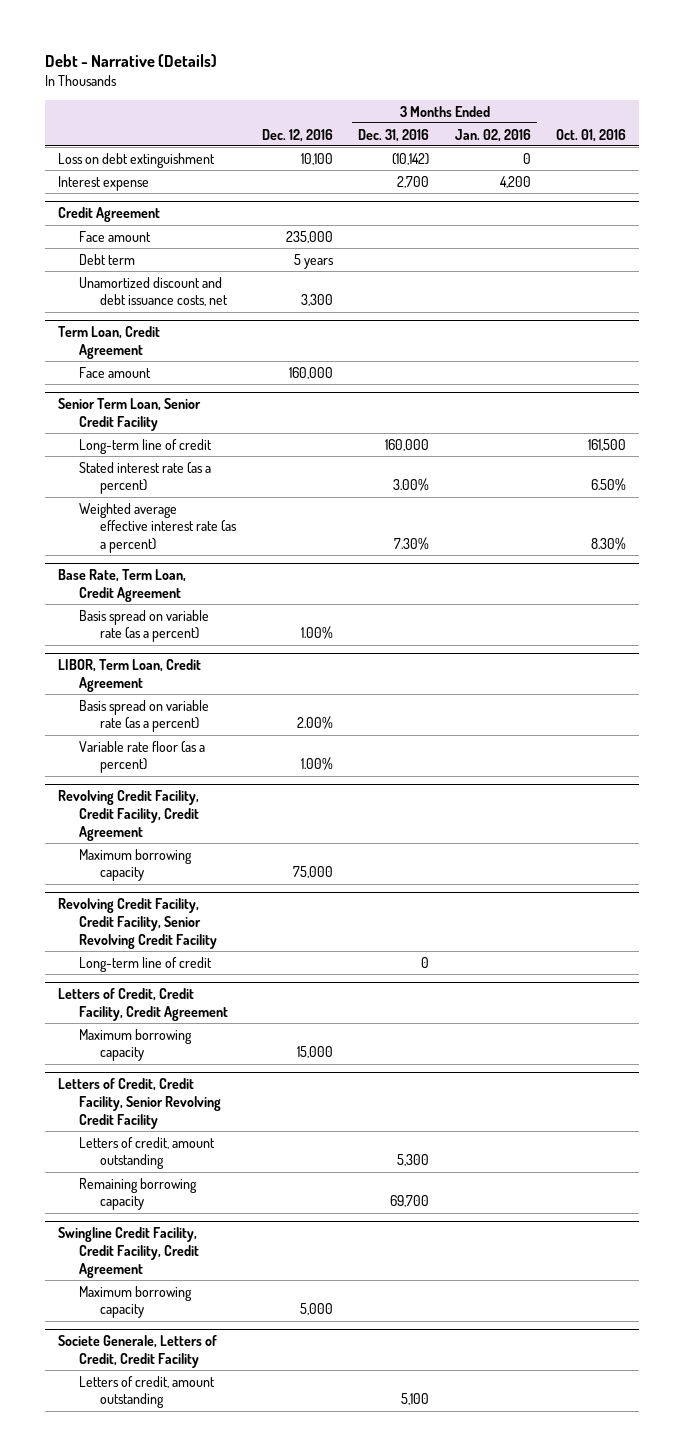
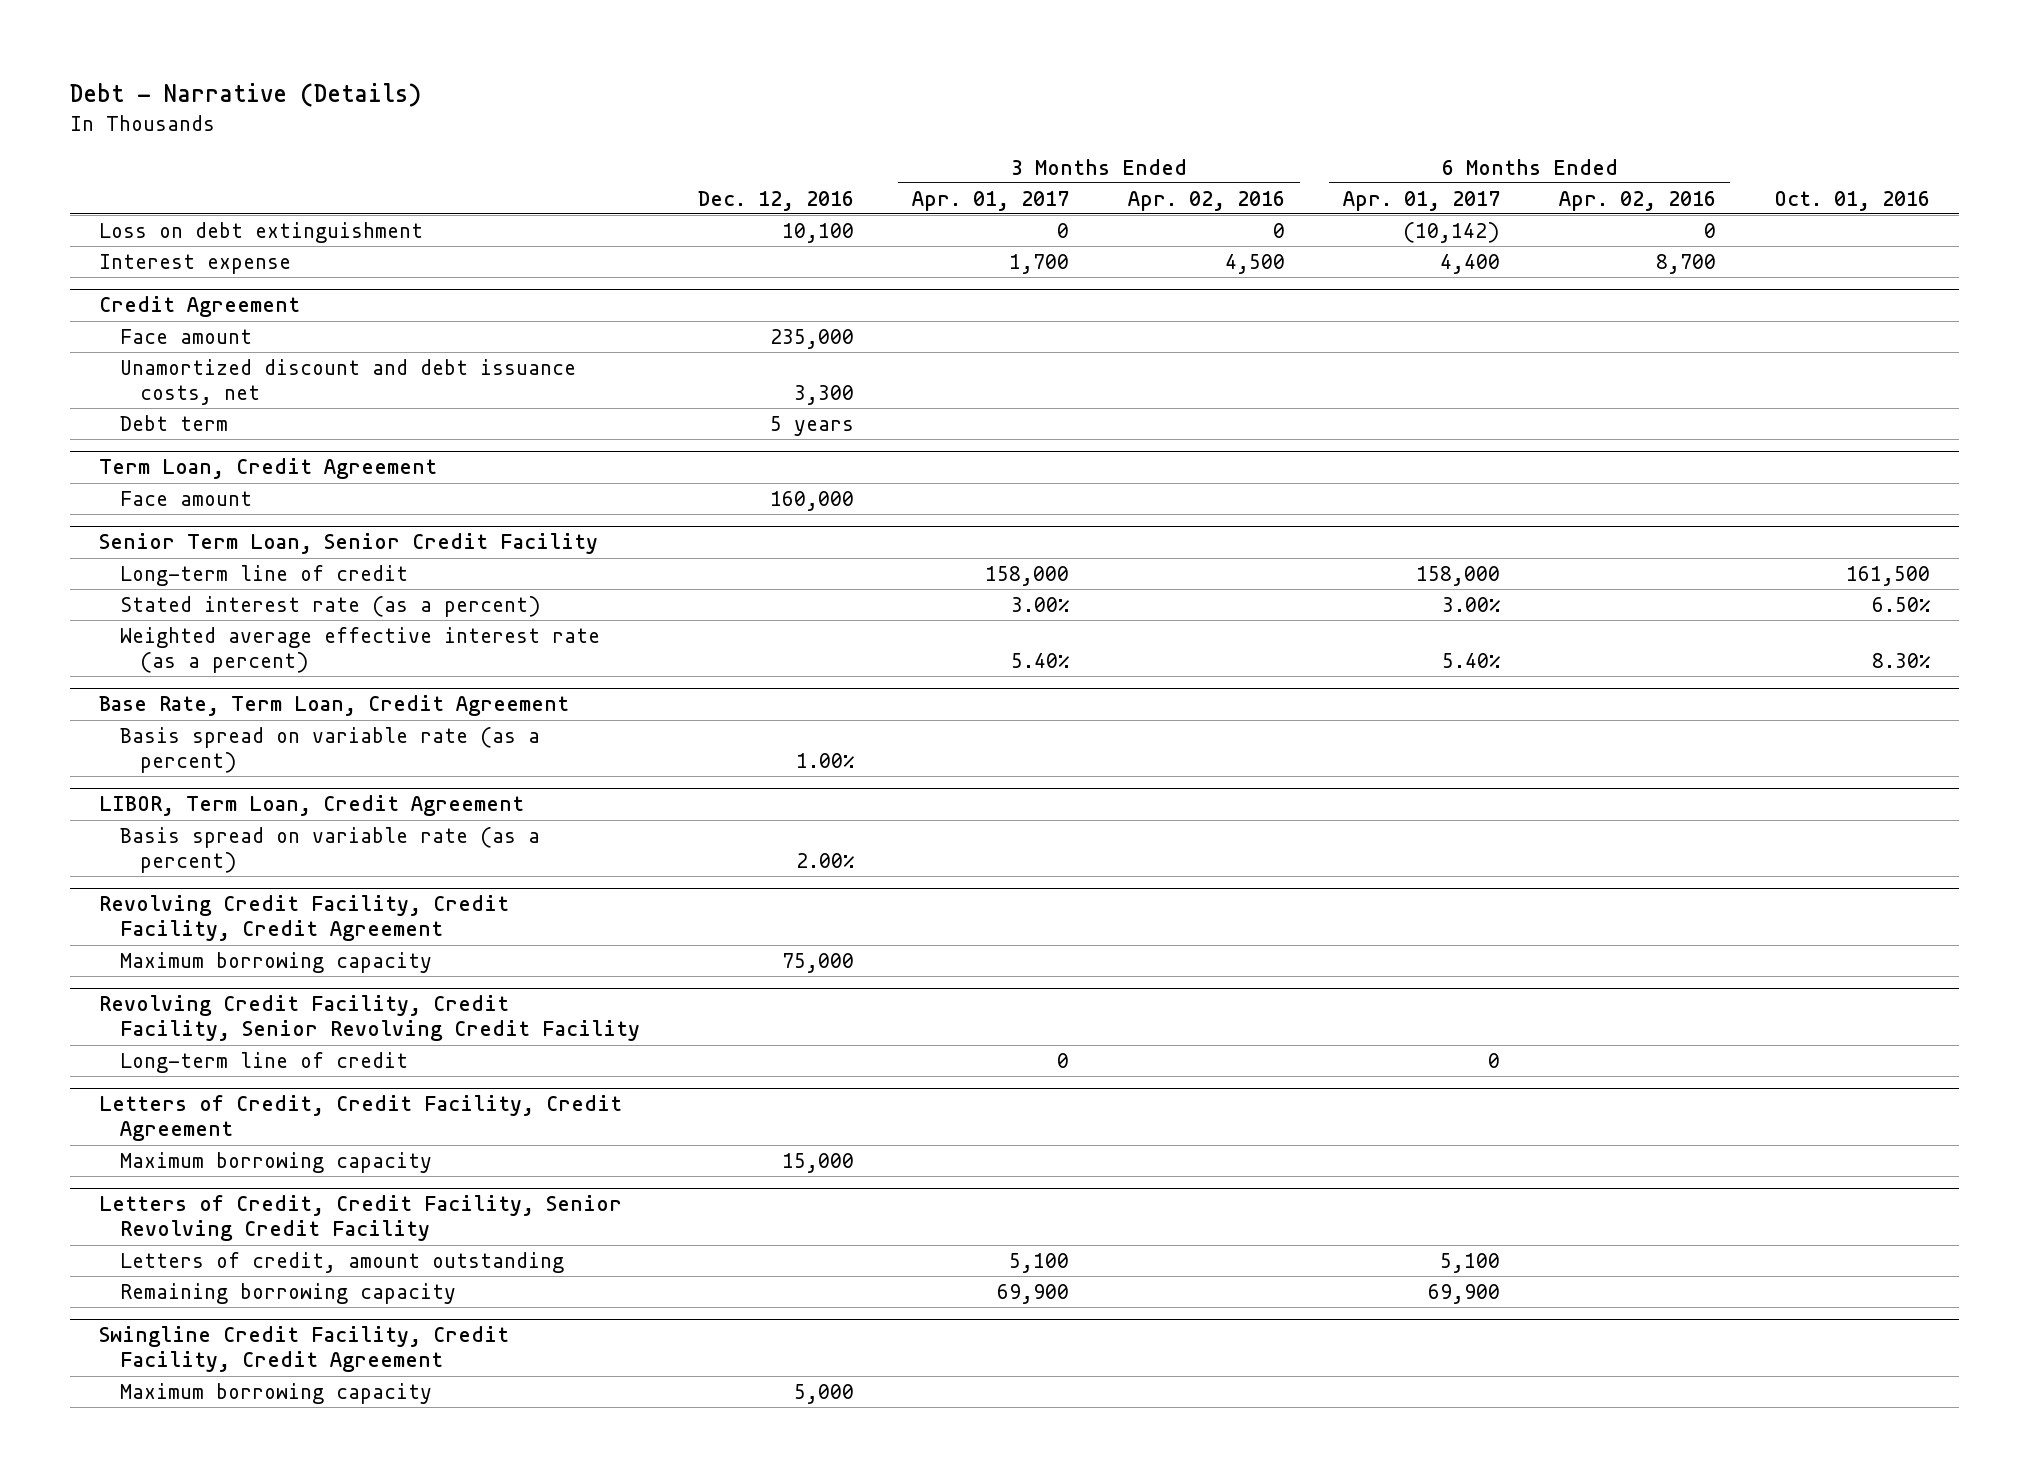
- | Dec. 12, 2016 | 3 Months Ended Dec. 31, 2016 | 3 Months Ended Jan. 02, 2016 | Oct. 01, 2016
+ | Dec. 12, 2016 | 3 Months Ended Apr. 01, 2017 | 3 Months Ended Apr. 02, 2016 | 6 Months Ended Apr. 01, 2017 | 6 Months Ended Apr. 02, 2016 | Oct. 01, 2016
@ Credit Agreement
moved down: Debt term | 5 years | | | | |
@ LIBOR, Term Loan, Credit Agreement
- Variable rate floor (as a percent) | 1.00% | | |
- Societe Generale, Letters of Credit, Credit Facility
- Letters of credit, amount outstanding | | 5,100 | |

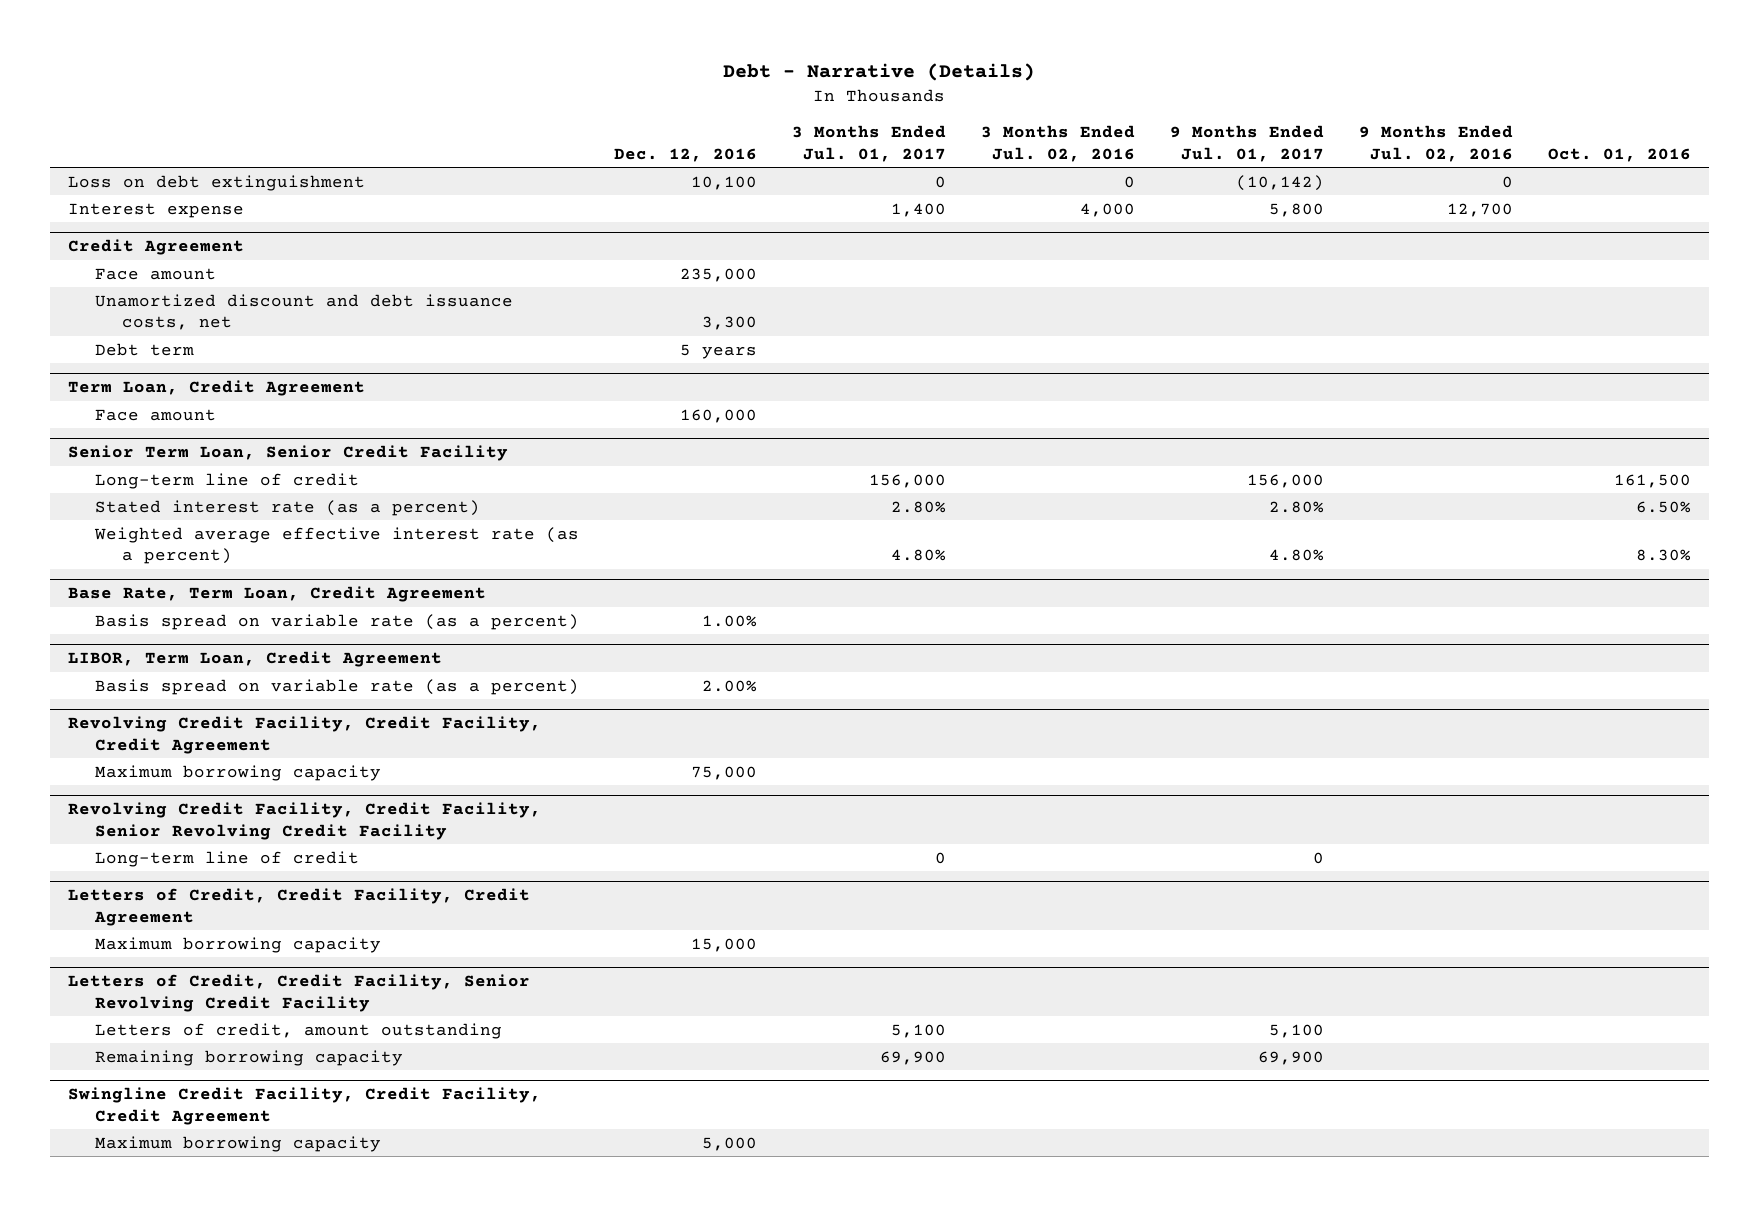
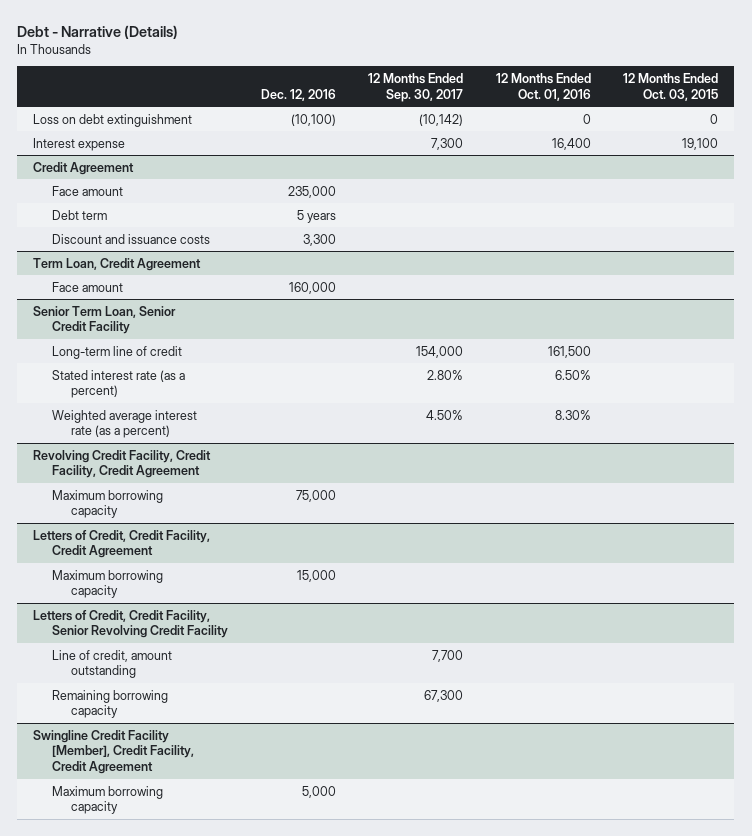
- | Dec. 12, 2016 | 3 Months Ended Jul. 01, 2017 | 3 Months Ended Jul. 02, 2016 | 9 Months Ended Jul. 01, 2017 | 9 Months Ended Jul. 02, 2016 | Oct. 01, 2016
+ | Dec. 12, 2016 | 12 Months Ended Sep. 30, 2017 | 12 Months Ended Oct. 01, 2016 | 12 Months Ended Oct. 03, 2015
- Loss on debt extinguishment | 10,100 | 0 | 0 | (10,142) | 0 |
+ Loss on debt extinguishment | (10,100) | (10,142) | 0 | 0
@ Credit Agreement
- Unamortized discount and debt issuance costs, net | 3,300 | | | | |
+ Discount and issuance costs | 3,300 | | |
@ Senior Term Loan, Senior Credit Facility
- Weighted average effective interest rate (as a percent) | | 4.80% | | 4.80% | | 8.30%
- Base Rate, Term Loan, Credit Agreement
- Basis spread on variable rate (as a percent) | 1.00% | | | | |
- LIBOR, Term Loan, Credit Agreement
- Basis spread on variable rate (as a percent) | 2.00% | | | | |
@ Senior Term Loan, Senior Credit Facility
+ Weighted average interest rate (as a percent) | | 4.50% | 8.30% |
- Revolving Credit Facility, Credit Facility, Senior Revolving Credit Facility
- Long-term line of credit | | 0 | | 0 | |
@ Letters of Credit, Credit Facility, Senior Revolving Credit Facility
- Letters of credit, amount outstanding | | 5,100 | | 5,100 | |
+ Line of credit, amount outstanding | | 7,700 | |
- Swingline Credit Facility, Credit Facility, Credit Agreement
+ Swingline Credit Facility [Member], Credit Facility, Credit Agreement

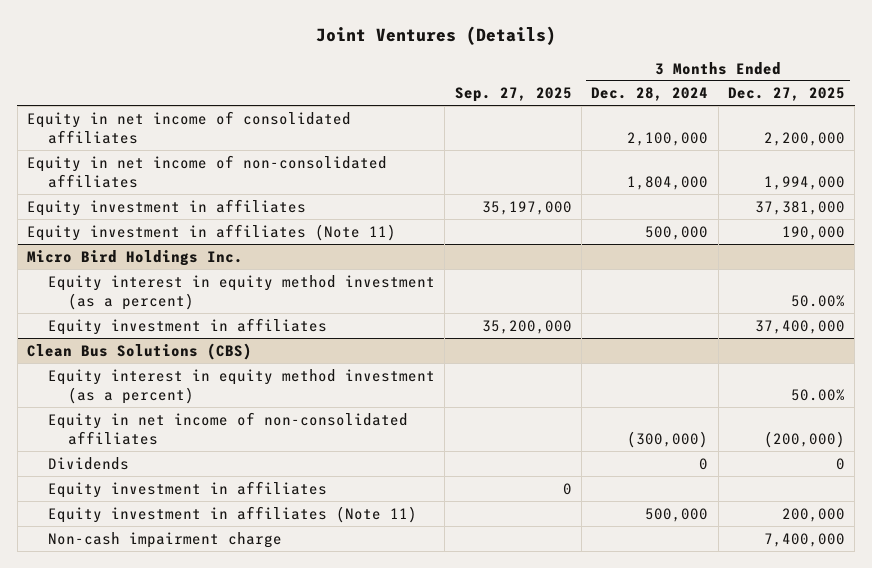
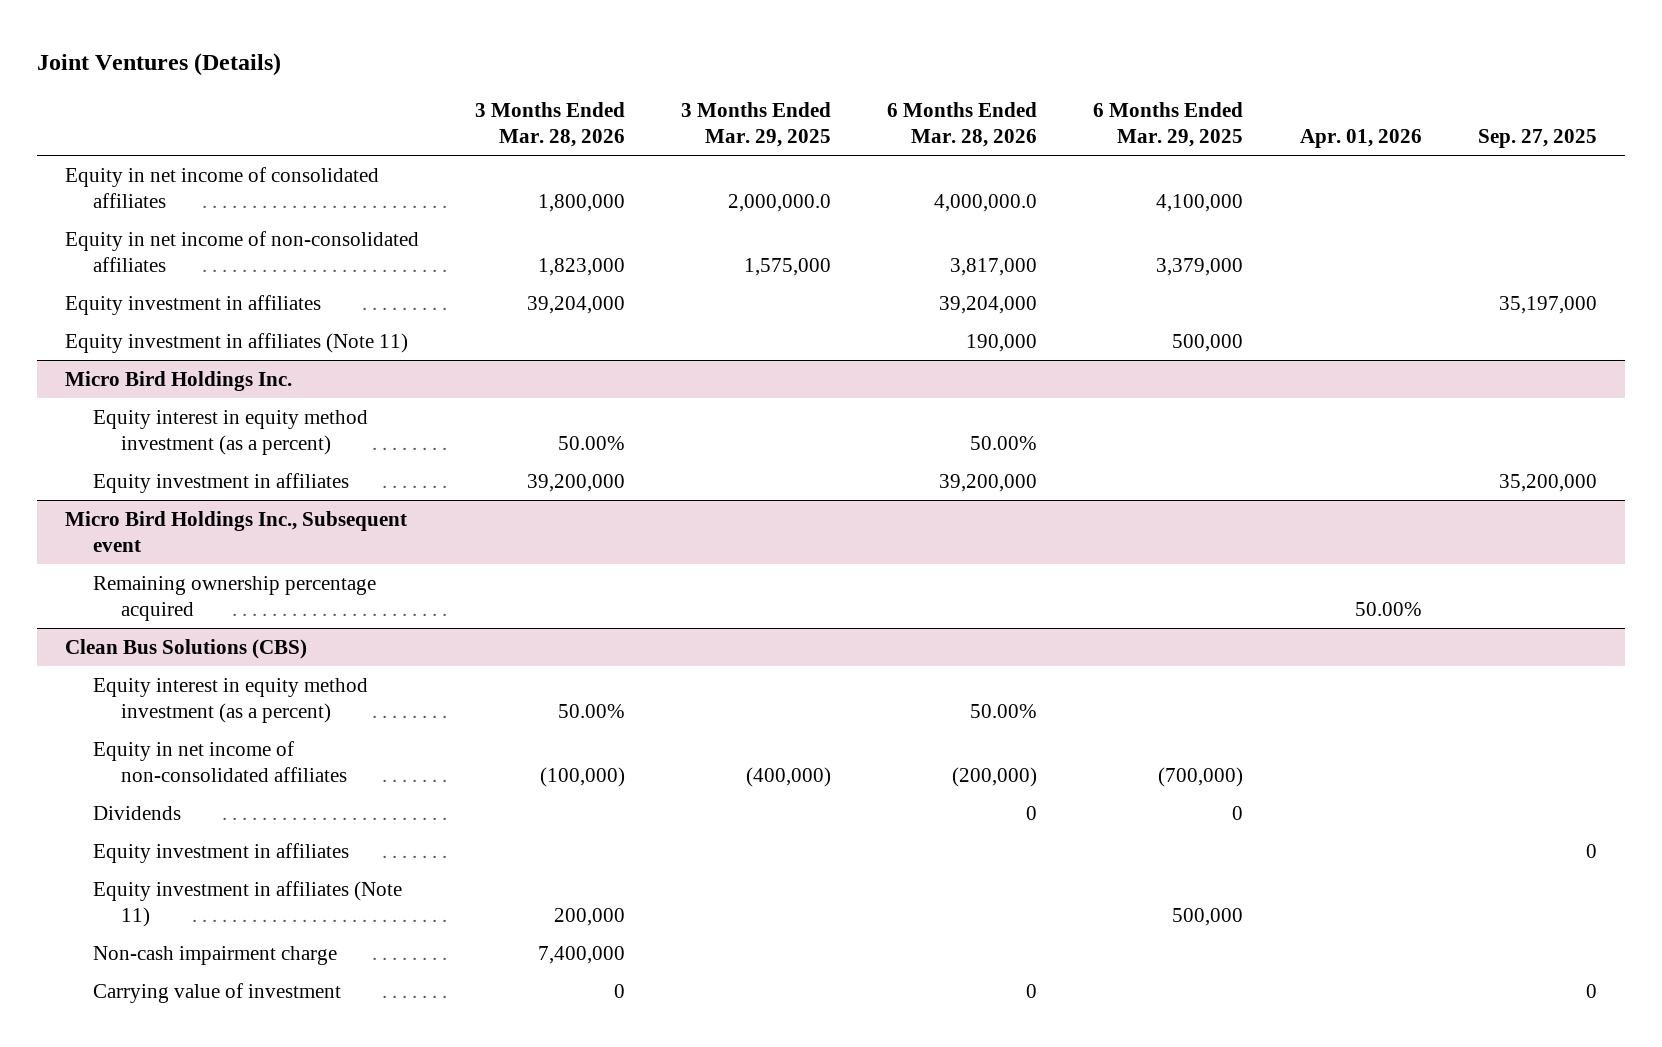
- | Sep. 27, 2025 | 3 Months Ended Dec. 28, 2024 | 3 Months Ended Dec. 27, 2025
+ | 3 Months Ended Mar. 28, 2026 | 3 Months Ended Mar. 29, 2025 | 6 Months Ended Mar. 28, 2026 | 6 Months Ended Mar. 29, 2025 | Apr. 01, 2026 | Sep. 27, 2025
+ Micro Bird Holdings Inc., Subsequent event
+ Remaining ownership percentage acquired | | | | | 50.00% |
@ Clean Bus Solutions (CBS)
+ Carrying value of investment | 0 | | 0 | | | 0

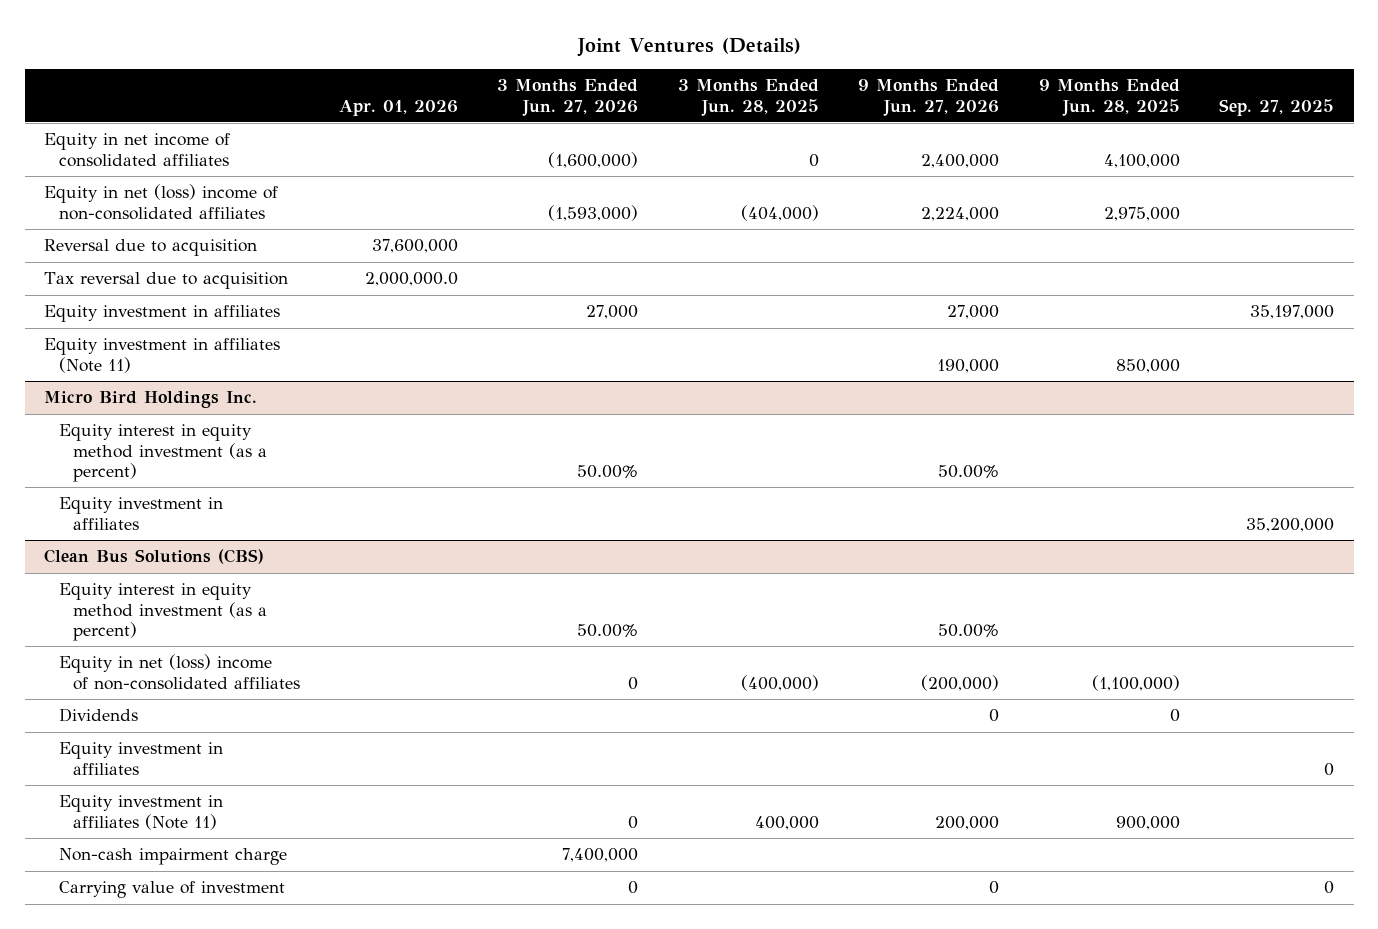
- | 3 Months Ended Mar. 28, 2026 | 3 Months Ended Mar. 29, 2025 | 6 Months Ended Mar. 28, 2026 | 6 Months Ended Mar. 29, 2025 | Apr. 01, 2026 | Sep. 27, 2025
+ | Apr. 01, 2026 | 3 Months Ended Jun. 27, 2026 | 3 Months Ended Jun. 28, 2025 | 9 Months Ended Jun. 27, 2026 | 9 Months Ended Jun. 28, 2025 | Sep. 27, 2025
- Equity in net income of non-consolidated affiliates | 1,823,000 | 1,575,000 | 3,817,000 | 3,379,000 | |
+ Equity in net (loss) income of non-consolidated affiliates | | (1,593,000) | (404,000) | 2,224,000 | 2,975,000 |
+ Reversal due to acquisition | 37,600,000 | | | | |
+ Tax reversal due to acquisition | 2,000,000.0 | | | | |
- Micro Bird Holdings Inc., Subsequent event
- Remaining ownership percentage acquired | | | | | 50.00% |
@ Clean Bus Solutions (CBS)
- Equity in net income of non-consolidated affiliates | (100,000) | (400,000) | (200,000) | (700,000) | |
+ Equity in net (loss) income of non-consolidated affiliates | | 0 | (400,000) | (200,000) | (1,100,000) |

